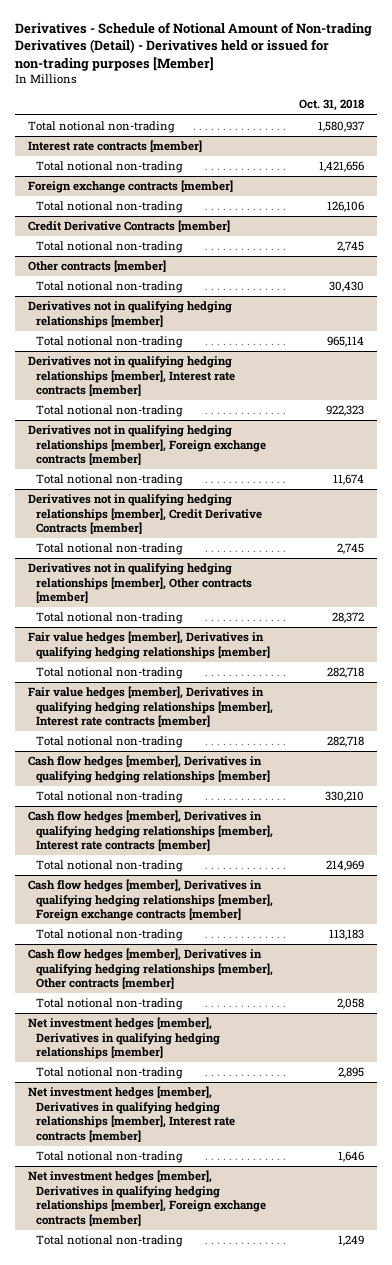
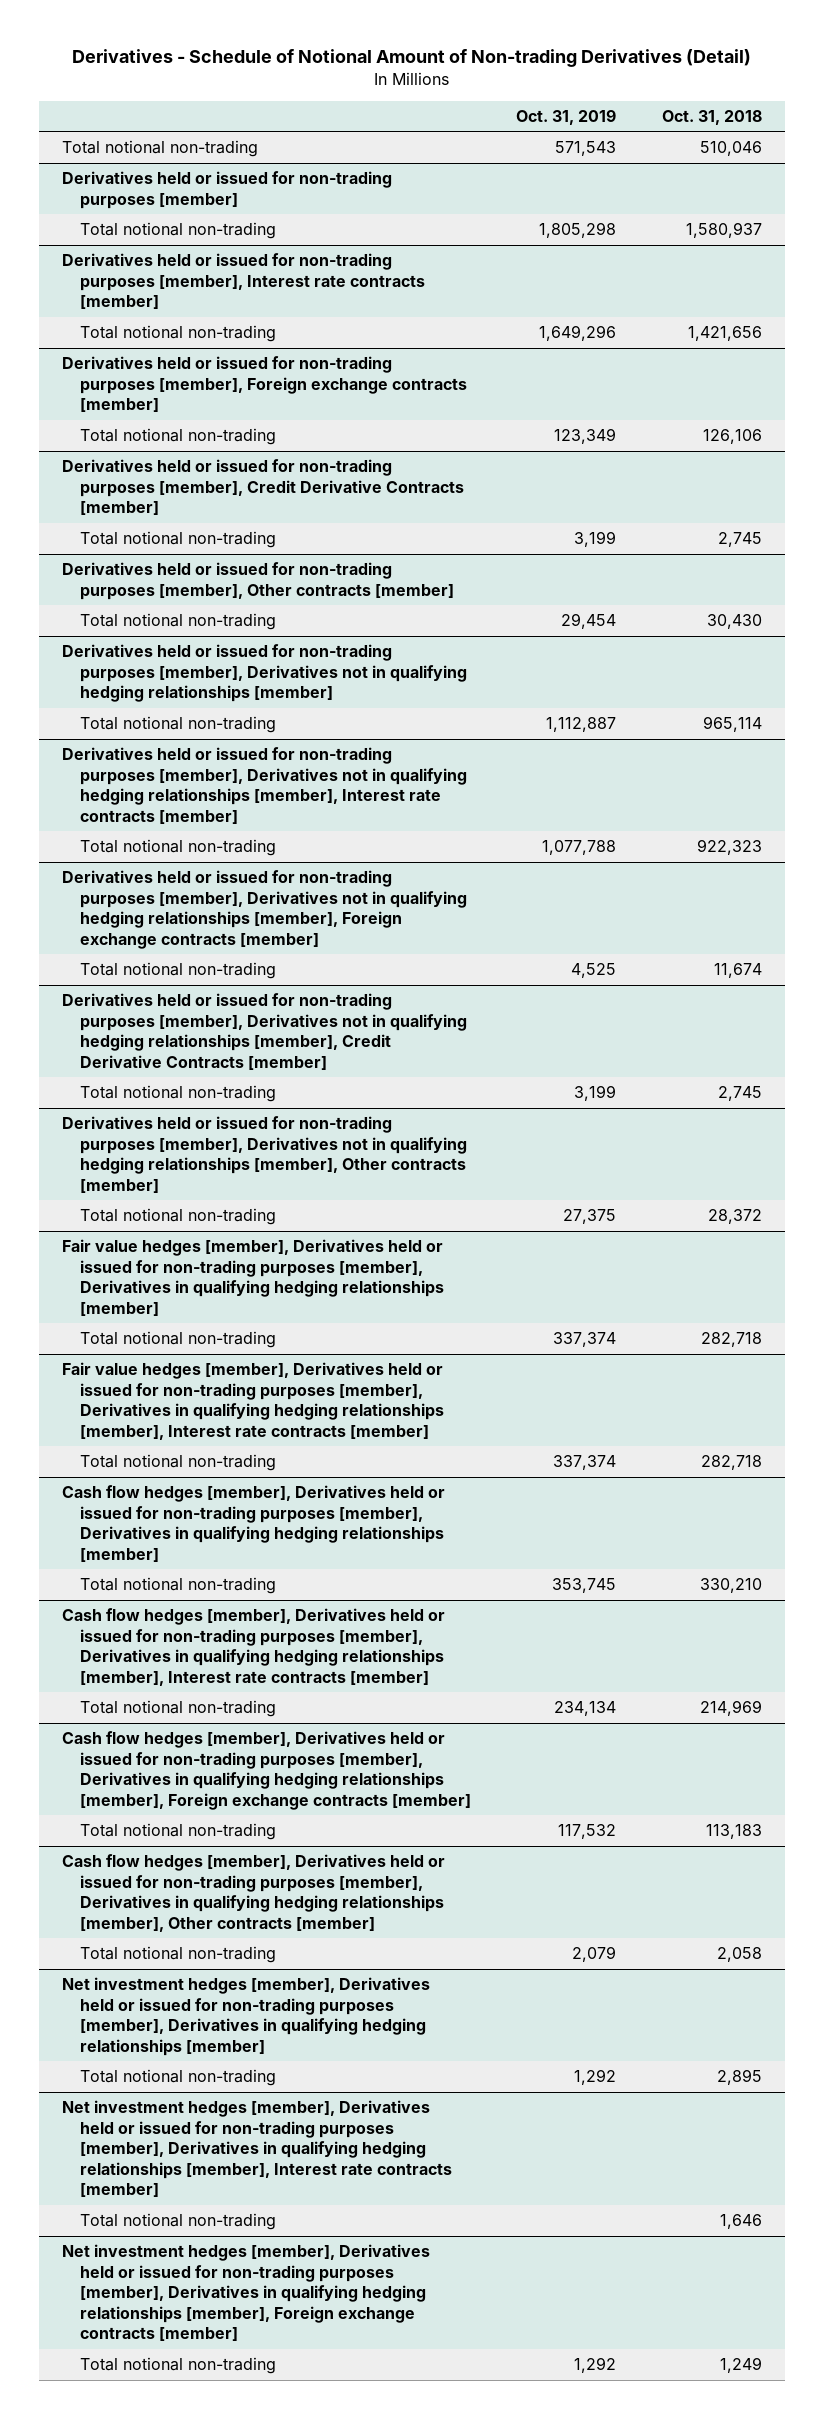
- Derivatives - Schedule of Notional Amount of Non-trading Derivatives (Detail) - Derivatives held or issued for non-trading purposes [Member]
+ Derivatives - Schedule of Notional Amount of Non-trading Derivatives (Detail)
- | Oct. 31, 2018
+ | Oct. 31, 2019 | Oct. 31, 2018
+ Total notional non-trading | 571,543 | 510,046
+ Derivatives held or issued for non-trading purposes [member]
- Interest rate contracts [member]
+ Derivatives held or issued for non-trading purposes [member], Interest rate contracts [member]
- Foreign exchange contracts [member]
+ Derivatives held or issued for non-trading purposes [member], Foreign exchange contracts [member]
- Credit Derivative Contracts [member]
+ Derivatives held or issued for non-trading purposes [member], Credit Derivative Contracts [member]
- Other contracts [member]
+ Derivatives held or issued for non-trading purposes [member], Other contracts [member]
- Derivatives not in qualifying hedging relationships [member]
+ Derivatives held or issued for non-trading purposes [member], Derivatives not in qualifying hedging relationships [member]
- Derivatives not in qualifying hedging relationships [member], Interest rate contracts [member]
+ Derivatives held or issued for non-trading purposes [member], Derivatives not in qualifying hedging relationships [member], Interest rate contracts [member]
- Derivatives not in qualifying hedging relationships [member], Foreign exchange contracts [member]
+ Derivatives held or issued for non-trading purposes [member], Derivatives not in qualifying hedging relationships [member], Foreign exchange contracts [member]
- Derivatives not in qualifying hedging relationships [member], Credit Derivative Contracts [member]
+ Derivatives held or issued for non-trading purposes [member], Derivatives not in qualifying hedging relationships [member], Credit Derivative Contracts [member]
- Derivatives not in qualifying hedging relationships [member], Other contracts [member]
+ Derivatives held or issued for non-trading purposes [member], Derivatives not in qualifying hedging relationships [member], Other contracts [member]
- Fair value hedges [member], Derivatives in qualifying hedging relationships [member]
+ Fair value hedges [member], Derivatives held or issued for non-trading purposes [member], Derivatives in qualifying hedging relationships [member]
- Fair value hedges [member], Derivatives in qualifying hedging relationships [member], Interest rate contracts [member]
+ Fair value hedges [member], Derivatives held or issued for non-trading purposes [member], Derivatives in qualifying hedging relationships [member], Interest rate contracts [member]
- Cash flow hedges [member], Derivatives in qualifying hedging relationships [member]
+ Cash flow hedges [member], Derivatives held or issued for non-trading purposes [member], Derivatives in qualifying hedging relationships [member]
- Cash flow hedges [member], Derivatives in qualifying hedging relationships [member], Interest rate contracts [member]
+ Cash flow hedges [member], Derivatives held or issued for non-trading purposes [member], Derivatives in qualifying hedging relationships [member], Interest rate contracts [member]
- Cash flow hedges [member], Derivatives in qualifying hedging relationships [member], Foreign exchange contracts [member]
+ Cash flow hedges [member], Derivatives held or issued for non-trading purposes [member], Derivatives in qualifying hedging relationships [member], Foreign exchange contracts [member]
- Cash flow hedges [member], Derivatives in qualifying hedging relationships [member], Other contracts [member]
+ Cash flow hedges [member], Derivatives held or issued for non-trading purposes [member], Derivatives in qualifying hedging relationships [member], Other contracts [member]
- Net investment hedges [member], Derivatives in qualifying hedging relationships [member]
+ Net investment hedges [member], Derivatives held or issued for non-trading purposes [member], Derivatives in qualifying hedging relationships [member]
- Net investment hedges [member], Derivatives in qualifying hedging relationships [member], Interest rate contracts [member]
+ Net investment hedges [member], Derivatives held or issued for non-trading purposes [member], Derivatives in qualifying hedging relationships [member], Interest rate contracts [member]
- Net investment hedges [member], Derivatives in qualifying hedging relationships [member], Foreign exchange contracts [member]
+ Net investment hedges [member], Derivatives held or issued for non-trading purposes [member], Derivatives in qualifying hedging relationships [member], Foreign exchange contracts [member]

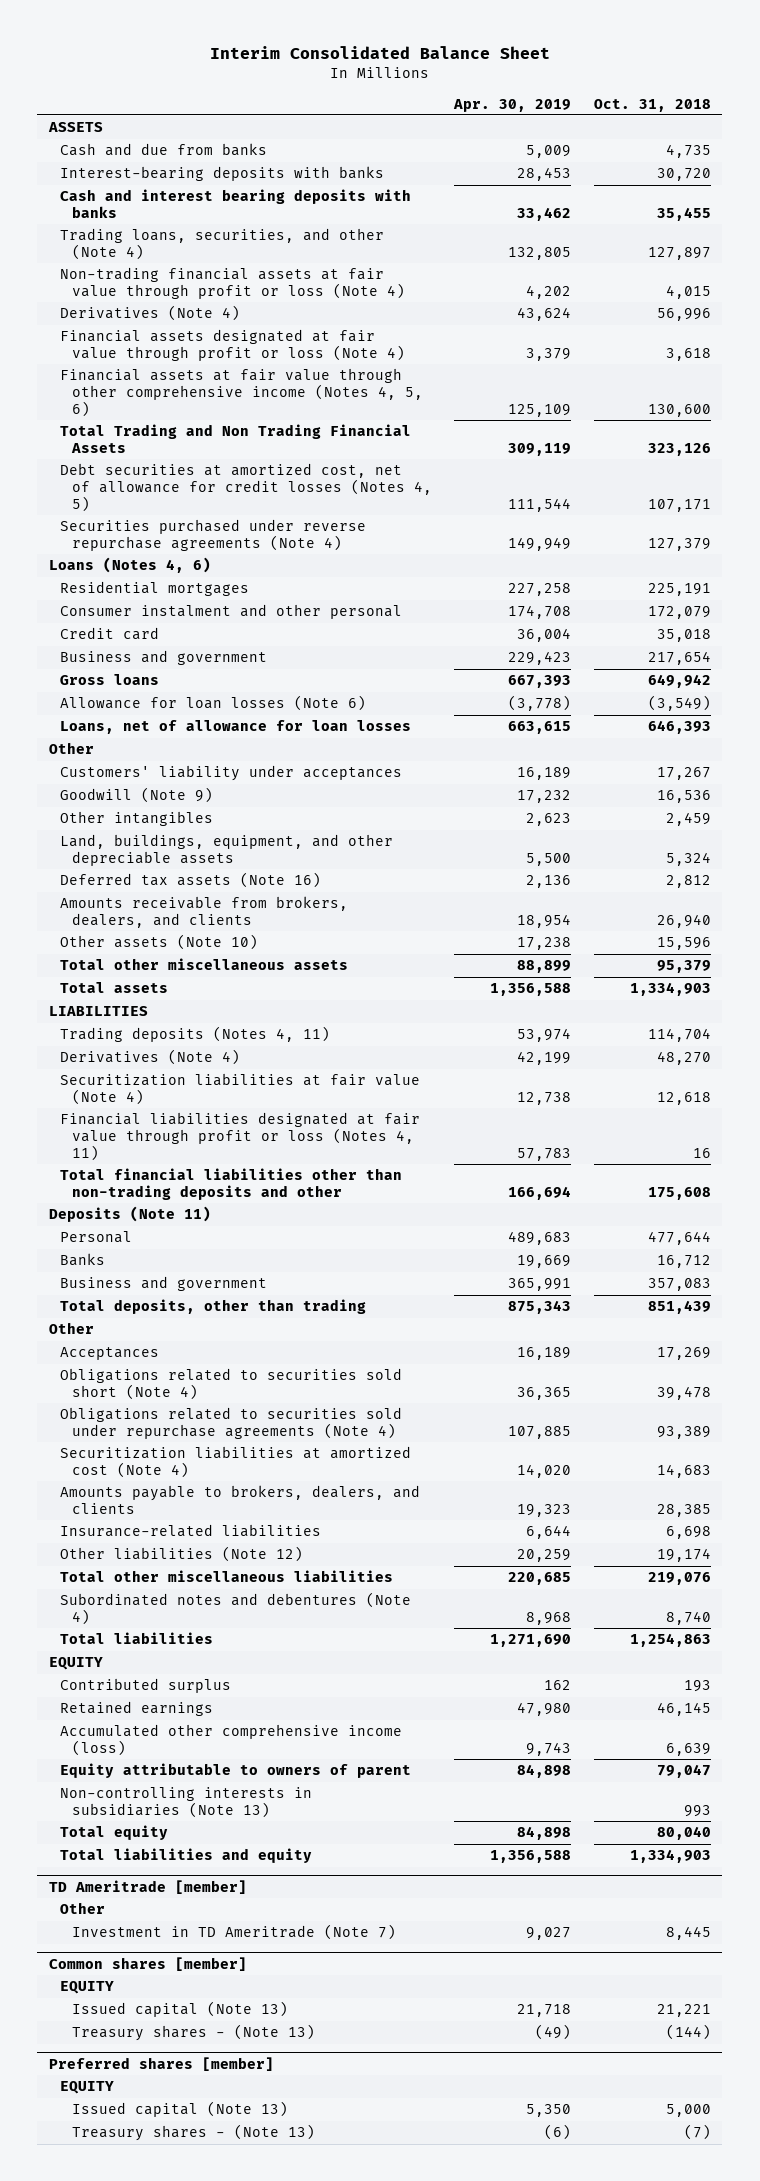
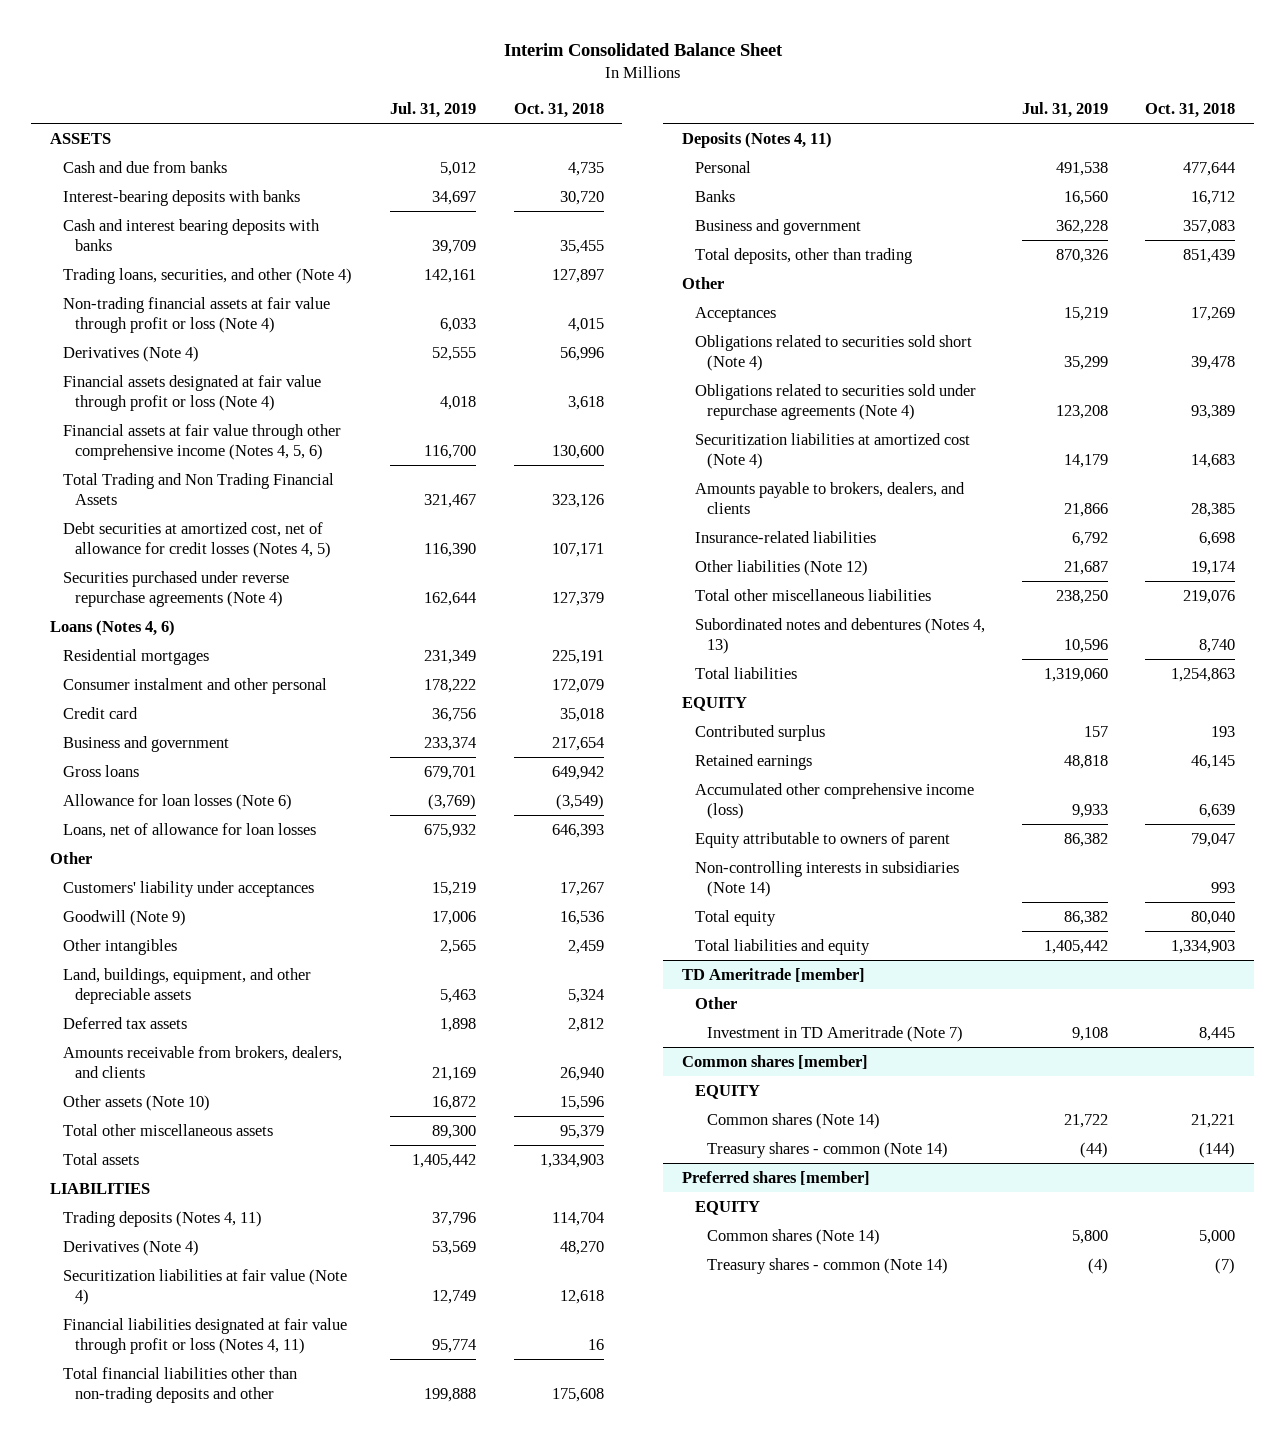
- | Apr. 30, 2019 | Oct. 31, 2018
+ | Jul. 31, 2019 | Oct. 31, 2018
- Deferred tax assets (Note 16) | 2,136 | 2,812
+ Deferred tax assets | 1,898 | 2,812
- Deposits (Note 11)
+ Deposits (Notes 4, 11)
- Subordinated notes and debentures (Note 4) | 8,968 | 8,740
+ Subordinated notes and debentures (Notes 4, 13) | 10,596 | 8,740
- Non-controlling interests in subsidiaries (Note 13) | | 993
+ Non-controlling interests in subsidiaries (Note 14) | | 993
@ Common shares [member]
- Issued capital (Note 13) | 21,718 | 21,221
- Treasury shares - (Note 13) | (49) | (144)
+ Common shares (Note 14) | 21,722 | 21,221
+ Treasury shares - common (Note 14) | (44) | (144)
@ Preferred shares [member]
- Issued capital (Note 13) | 5,350 | 5,000
- Treasury shares - (Note 13) | (6) | (7)
+ Common shares (Note 14) | 5,800 | 5,000
+ Treasury shares - common (Note 14) | (4) | (7)

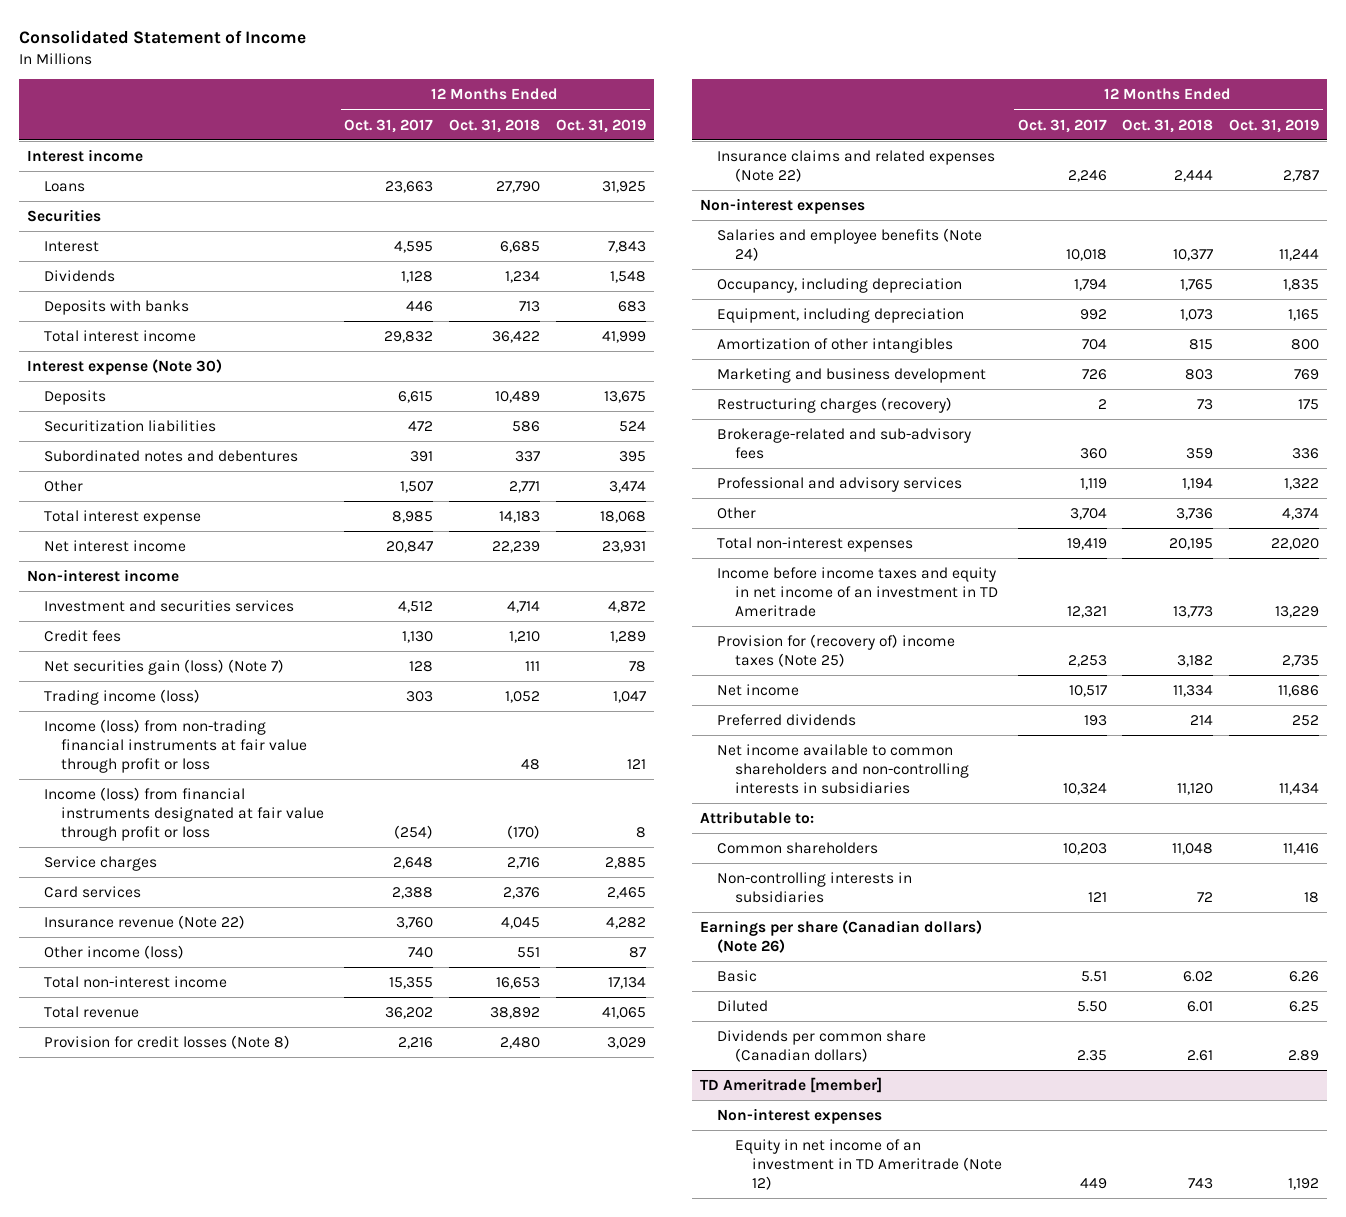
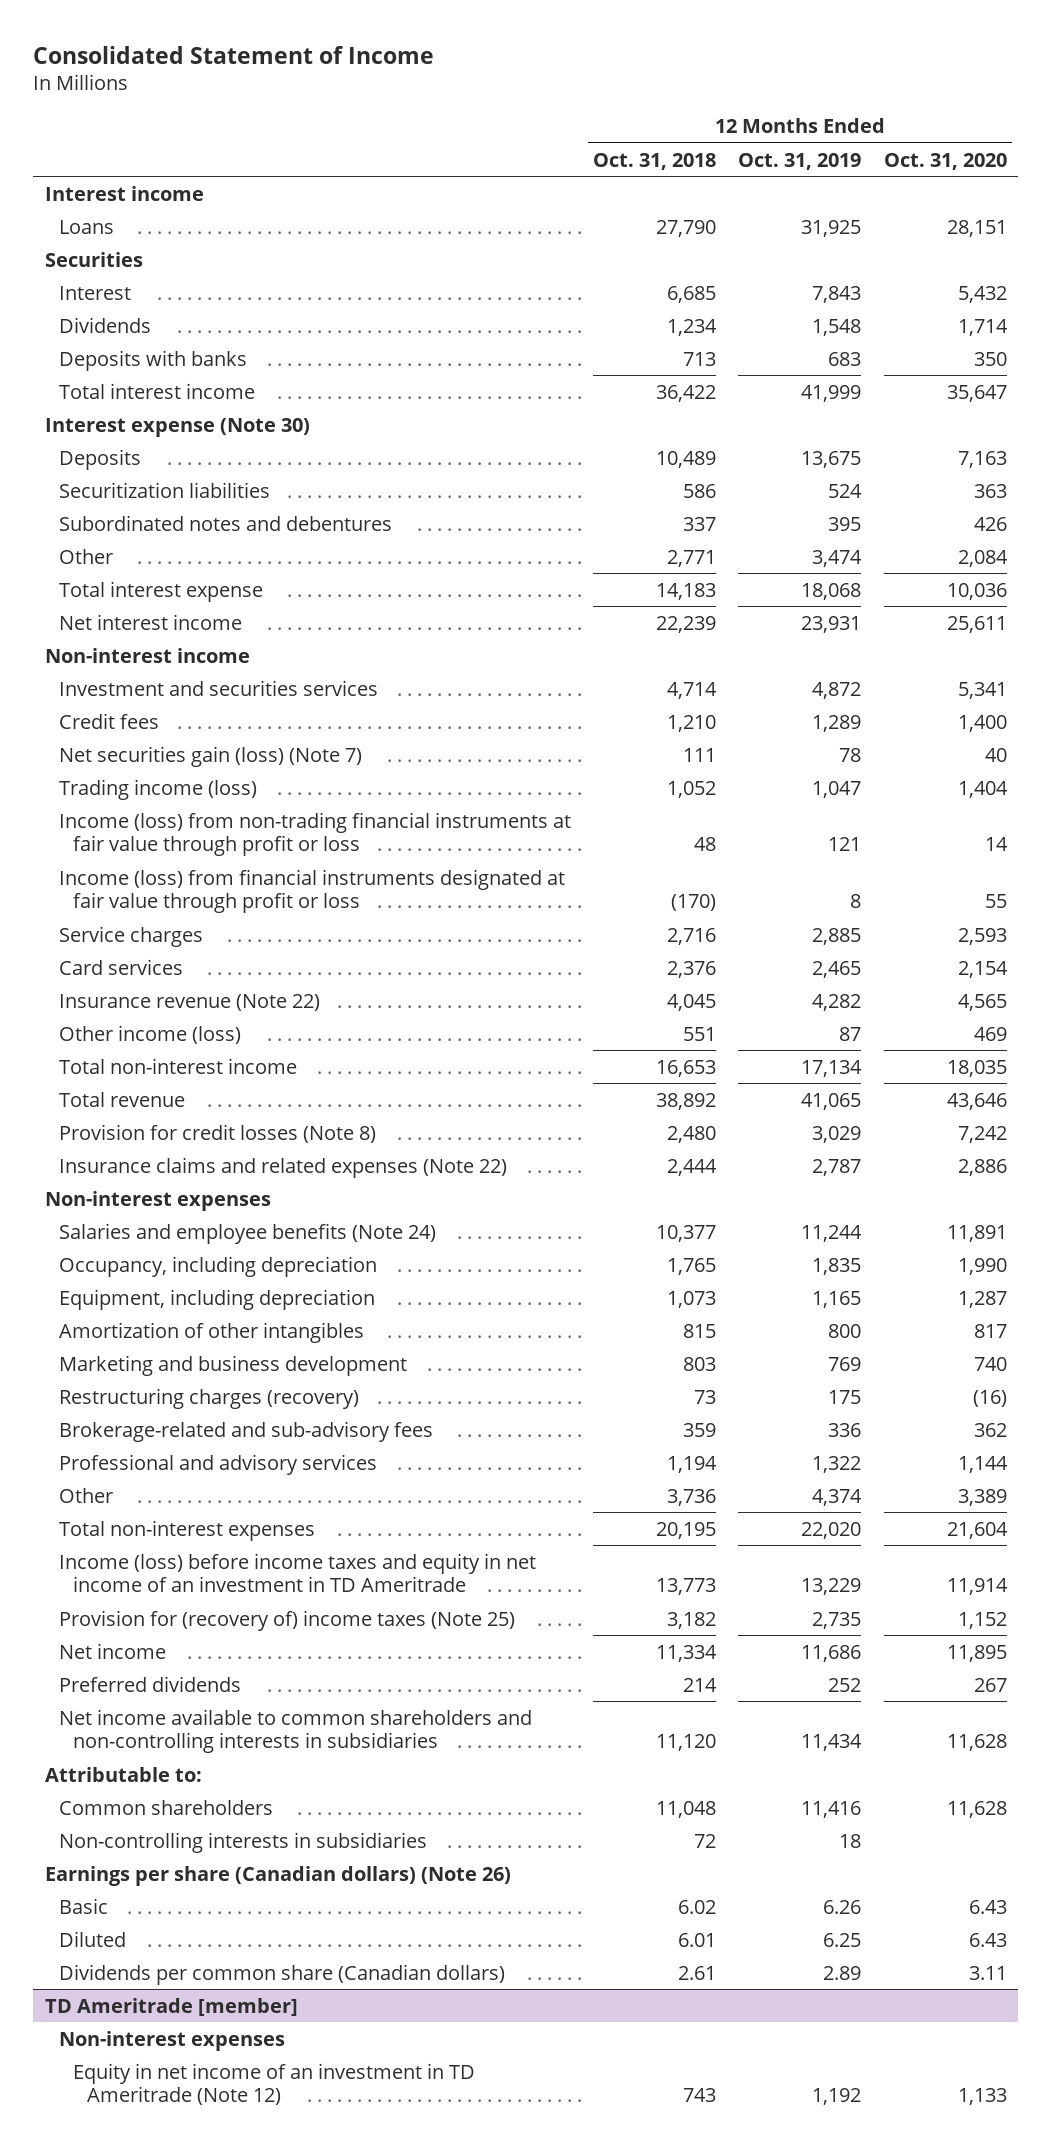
- | 12 Months Ended Oct. 31, 2017 | 12 Months Ended Oct. 31, 2018 | 12 Months Ended Oct. 31, 2019
+ | 12 Months Ended Oct. 31, 2018 | 12 Months Ended Oct. 31, 2019 | 12 Months Ended Oct. 31, 2020
- Income before income taxes and equity in net income of an investment in TD Ameritrade | 12,321 | 13,773 | 13,229
+ Income (loss) before income taxes and equity in net income of an investment in TD Ameritrade | 13,773 | 13,229 | 11,914

